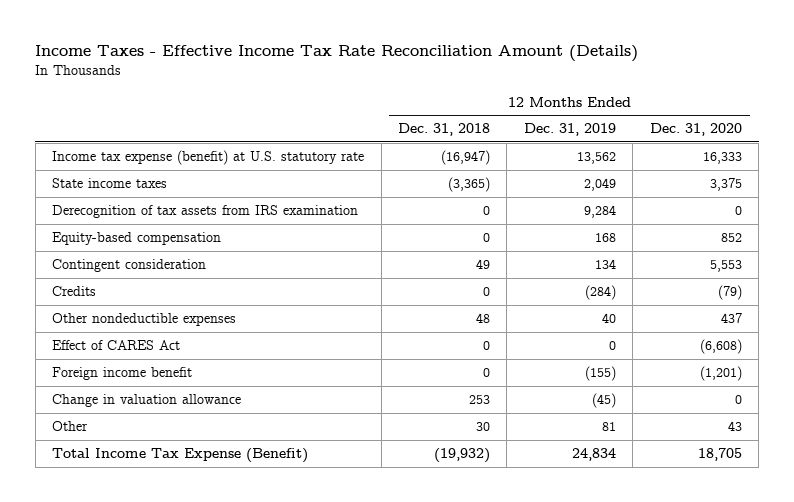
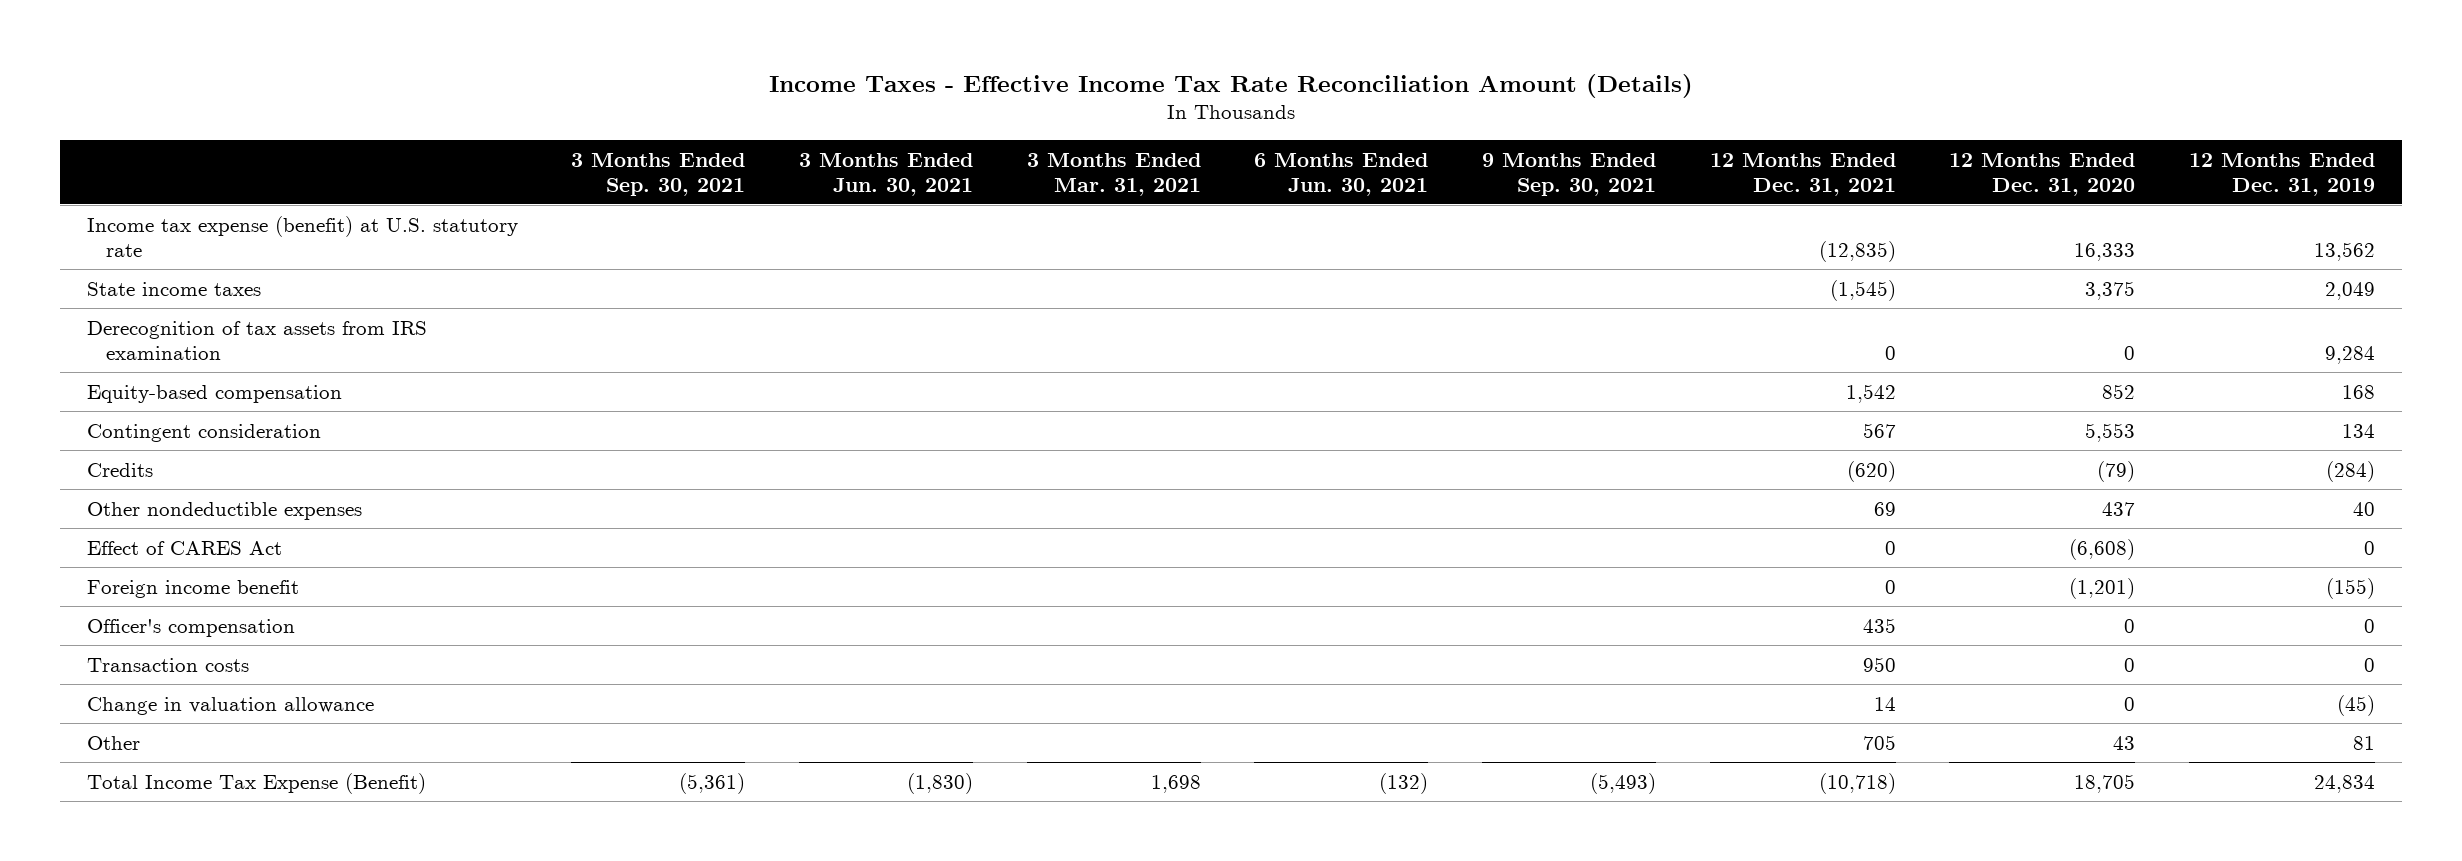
- | 12 Months Ended Dec. 31, 2018 | 12 Months Ended Dec. 31, 2019 | 12 Months Ended Dec. 31, 2020
+ | 3 Months Ended Sep. 30, 2021 | 3 Months Ended Jun. 30, 2021 | 3 Months Ended Mar. 31, 2021 | 6 Months Ended Jun. 30, 2021 | 9 Months Ended Sep. 30, 2021 | 12 Months Ended Dec. 31, 2021 | 12 Months Ended Dec. 31, 2020 | 12 Months Ended Dec. 31, 2019
+ Officer's compensation | | | | | | 435 | 0 | 0
+ Transaction costs | | | | | | 950 | 0 | 0

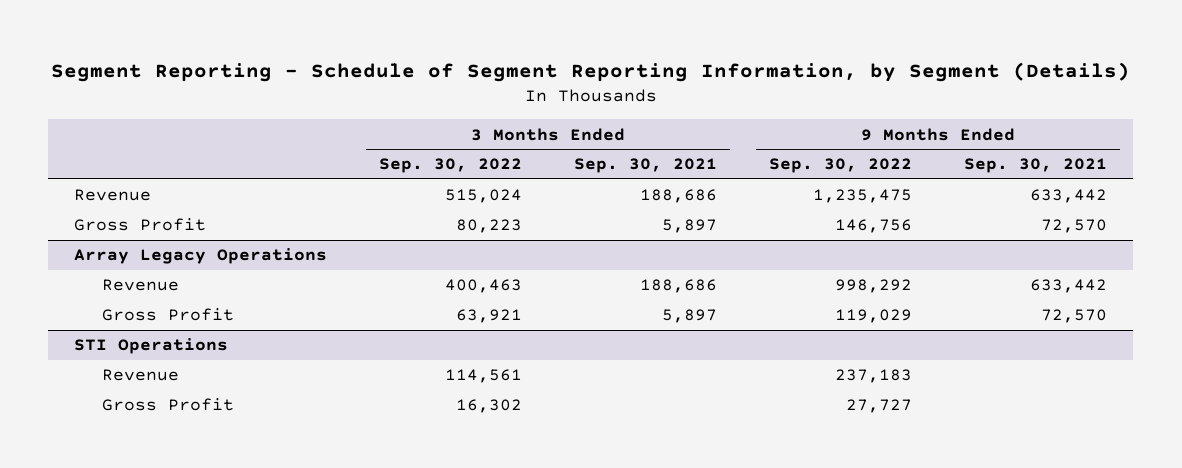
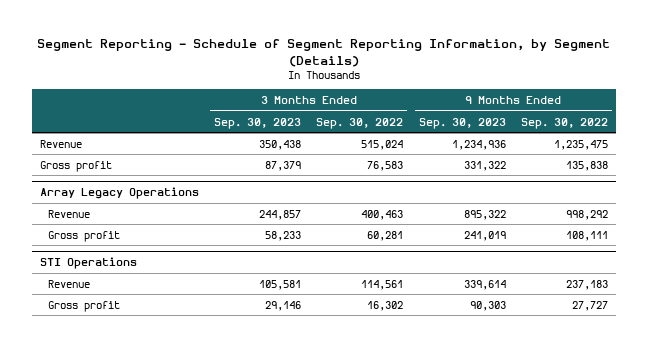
- | 3 Months Ended Sep. 30, 2022 | 3 Months Ended Sep. 30, 2021 | 9 Months Ended Sep. 30, 2022 | 9 Months Ended Sep. 30, 2021
+ | 3 Months Ended Sep. 30, 2023 | 3 Months Ended Sep. 30, 2022 | 9 Months Ended Sep. 30, 2023 | 9 Months Ended Sep. 30, 2022
- Gross Profit | 80,223 | 5,897 | 146,756 | 72,570
+ Gross profit | 87,379 | 76,583 | 331,322 | 135,838
@ Array Legacy Operations
- Gross Profit | 63,921 | 5,897 | 119,029 | 72,570
+ Gross profit | 58,233 | 60,281 | 241,019 | 108,111
@ STI Operations
- Gross Profit | 16,302 | | 27,727 |
+ Gross profit | 29,146 | 16,302 | 90,303 | 27,727

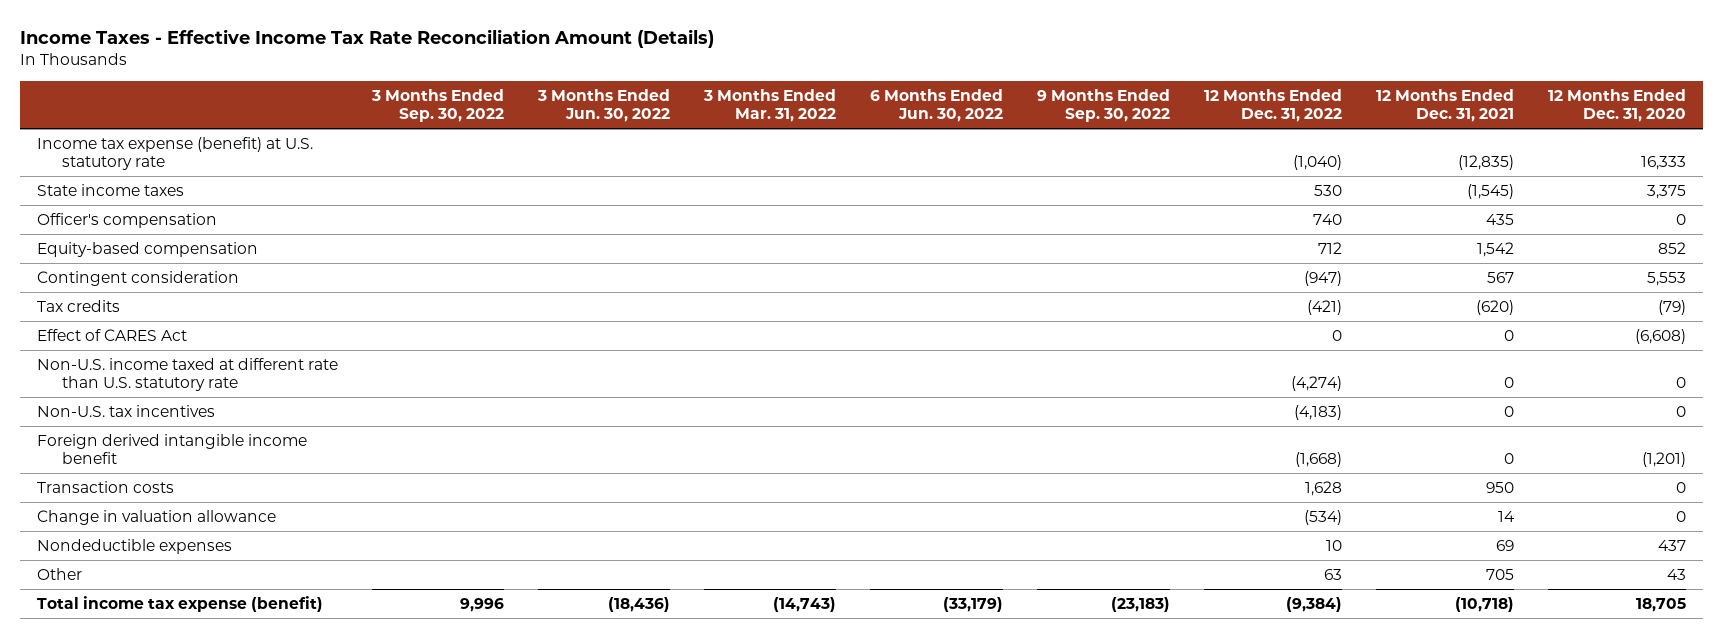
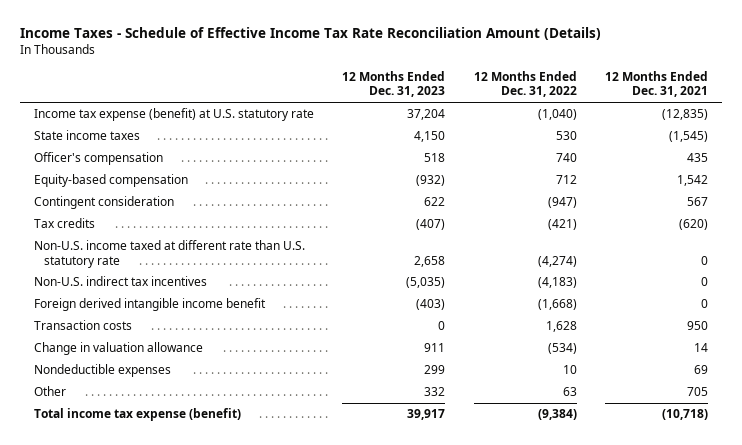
- Income Taxes - Effective Income Tax Rate Reconciliation Amount (Details)
+ Income Taxes - Schedule of Effective Income Tax Rate Reconciliation Amount (Details)
- | 3 Months Ended Sep. 30, 2022 | 3 Months Ended Jun. 30, 2022 | 3 Months Ended Mar. 31, 2022 | 6 Months Ended Jun. 30, 2022 | 9 Months Ended Sep. 30, 2022 | 12 Months Ended Dec. 31, 2022 | 12 Months Ended Dec. 31, 2021 | 12 Months Ended Dec. 31, 2020
+ | 12 Months Ended Dec. 31, 2023 | 12 Months Ended Dec. 31, 2022 | 12 Months Ended Dec. 31, 2021
- Effect of CARES Act | | | | | | 0 | 0 | (6,608)
- Non-U.S. tax incentives | | | | | | (4,183) | 0 | 0
+ Non-U.S. indirect tax incentives | (5,035) | (4,183) | 0

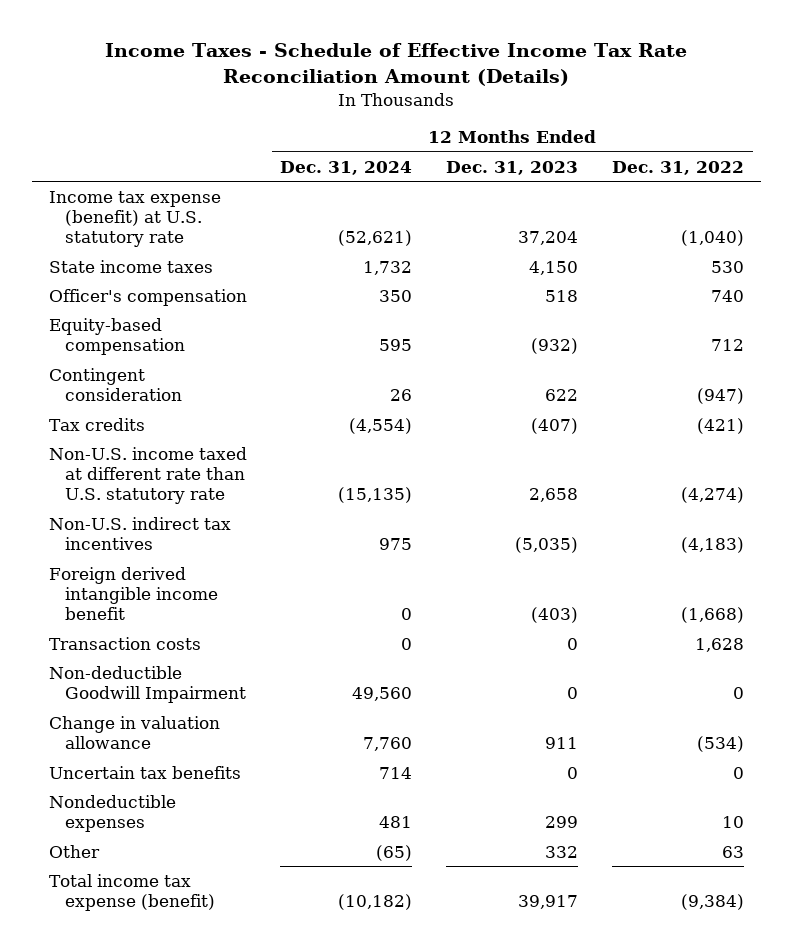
- | 12 Months Ended Dec. 31, 2023 | 12 Months Ended Dec. 31, 2022 | 12 Months Ended Dec. 31, 2021
+ | 12 Months Ended Dec. 31, 2024 | 12 Months Ended Dec. 31, 2023 | 12 Months Ended Dec. 31, 2022
+ Non-deductible Goodwill Impairment | 49,560 | 0 | 0
+ Uncertain tax benefits | 714 | 0 | 0

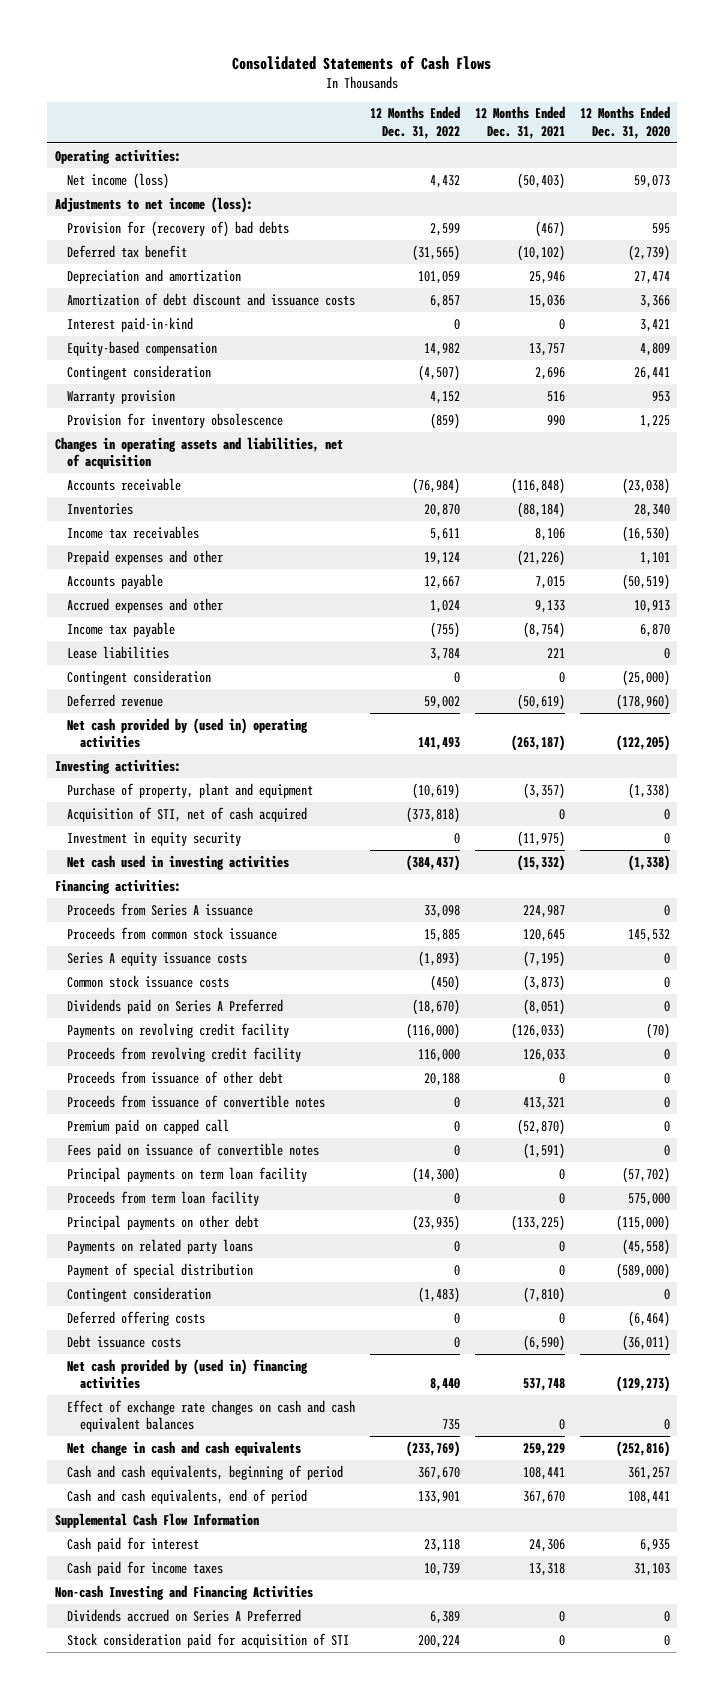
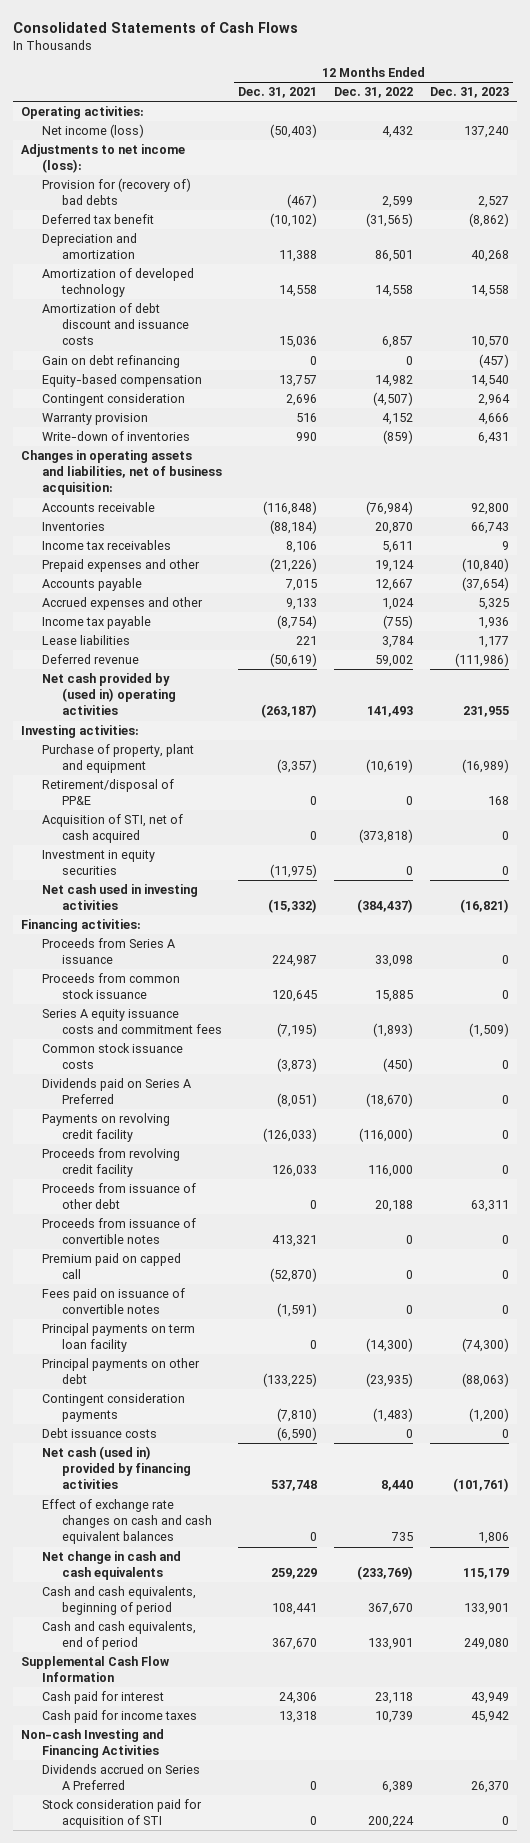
- | 12 Months Ended Dec. 31, 2022 | 12 Months Ended Dec. 31, 2021 | 12 Months Ended Dec. 31, 2020
+ | 12 Months Ended Dec. 31, 2021 | 12 Months Ended Dec. 31, 2022 | 12 Months Ended Dec. 31, 2023
- Depreciation and amortization | 101,059 | 25,946 | 27,474
+ Depreciation and amortization | 11,388 | 86,501 | 40,268
+ Amortization of developed technology | 14,558 | 14,558 | 14,558
- Interest paid-in-kind | 0 | 0 | 3,421
+ Gain on debt refinancing | 0 | 0 | (457)
- Provision for inventory obsolescence | (859) | 990 | 1,225
- Changes in operating assets and liabilities, net of acquisition
+ Write-down of inventories | 990 | (859) | 6,431
+ Changes in operating assets and liabilities, net of business acquisition:
- Contingent consideration | 0 | 0 | (25,000)
+ Retirement/disposal of PP&E | 0 | 0 | 168
- Investment in equity security | 0 | (11,975) | 0
+ Investment in equity securities | (11,975) | 0 | 0
- Series A equity issuance costs | (1,893) | (7,195) | 0
+ Series A equity issuance costs and commitment fees | (7,195) | (1,893) | (1,509)
- Proceeds from term loan facility | 0 | 0 | 575,000
- Payments on related party loans | 0 | 0 | (45,558)
- Payment of special distribution | 0 | 0 | (589,000)
- Contingent consideration | (1,483) | (7,810) | 0
- Deferred offering costs | 0 | 0 | (6,464)
+ Contingent consideration payments | (7,810) | (1,483) | (1,200)
- Net cash provided by (used in) financing activities | 8,440 | 537,748 | (129,273)
+ Net cash (used in) provided by financing activities | 537,748 | 8,440 | (101,761)

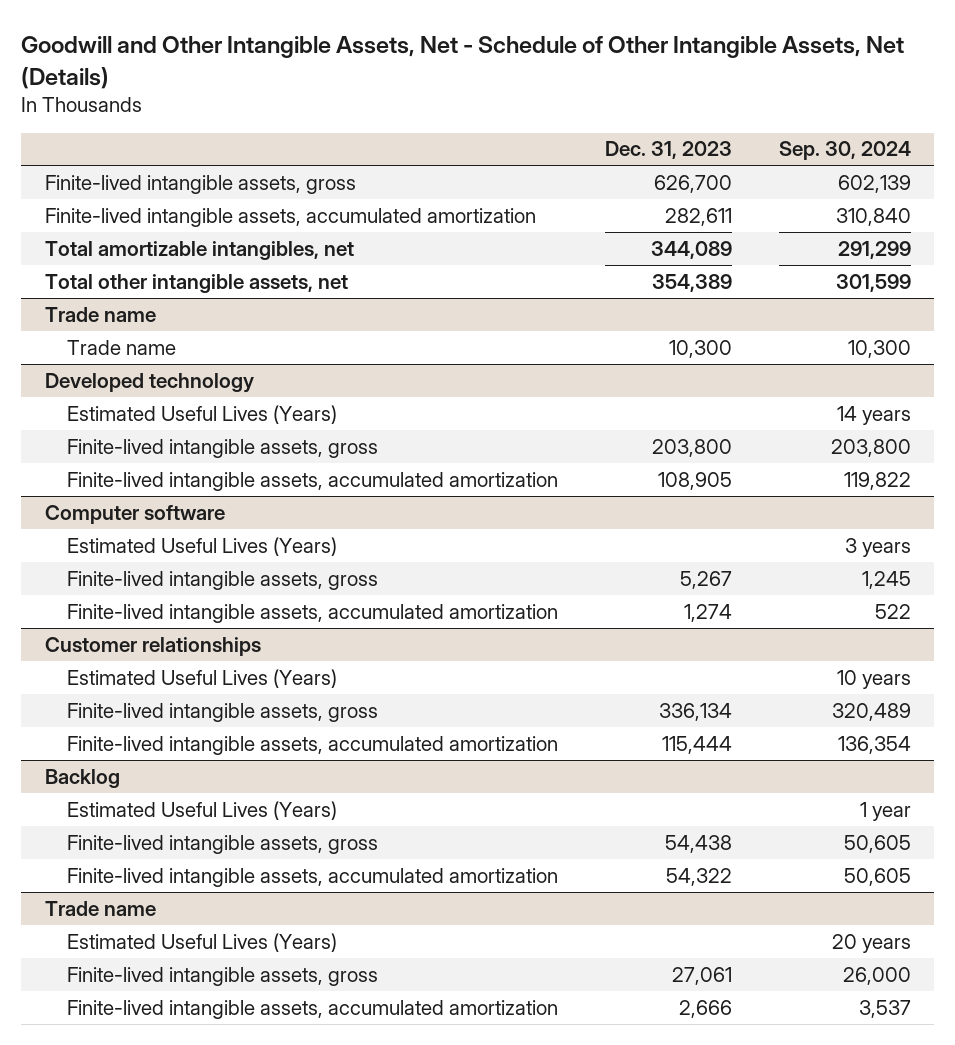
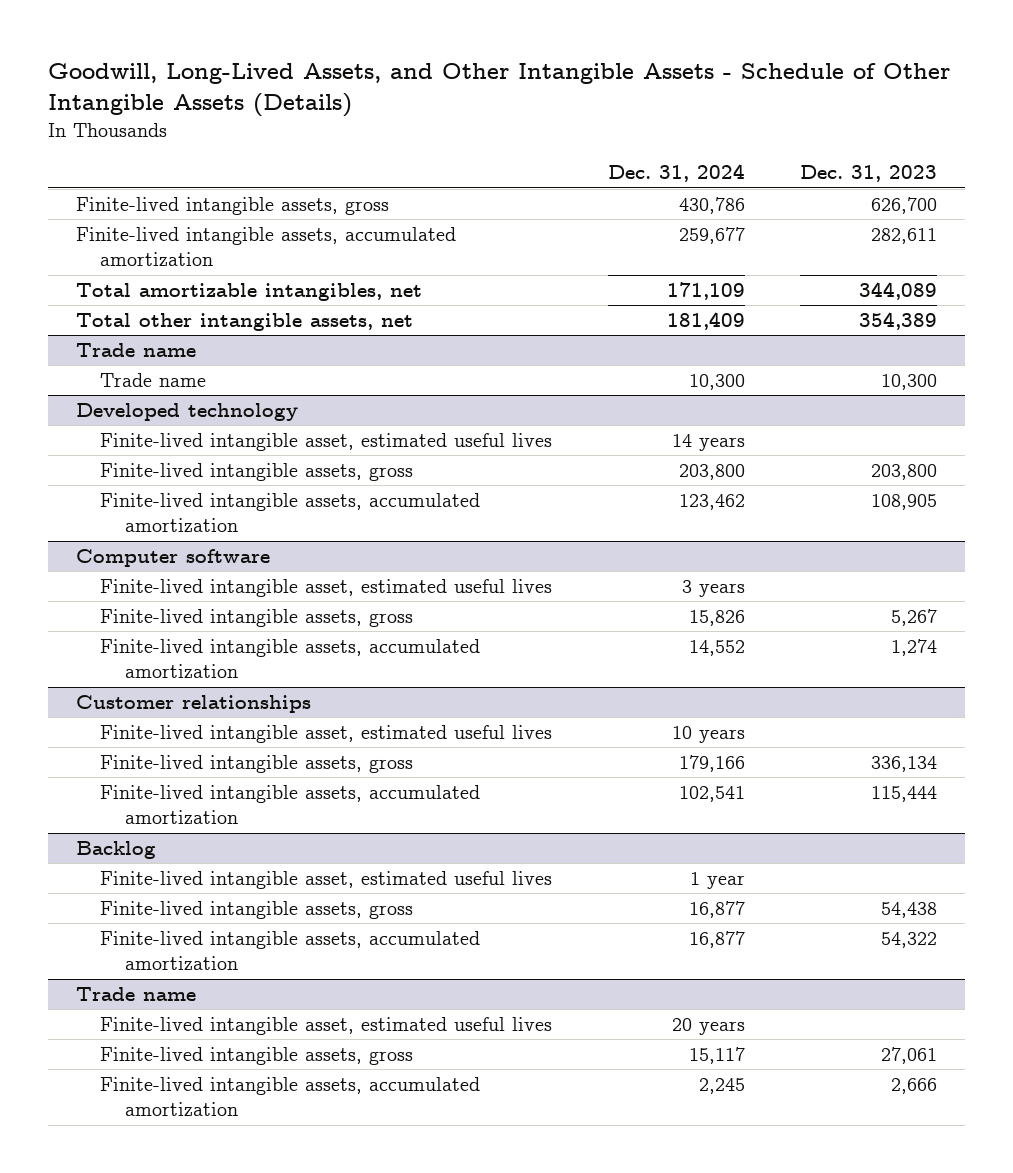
- Goodwill and Other Intangible Assets, Net - Schedule of Other Intangible Assets, Net (Details)
+ Goodwill, Long-Lived Assets, and Other Intangible Assets - Schedule of Other Intangible Assets (Details)
- | Dec. 31, 2023 | Sep. 30, 2024
+ | Dec. 31, 2024 | Dec. 31, 2023
@ Developed technology
- Estimated Useful Lives (Years) | | 14 years
+ Finite-lived intangible asset, estimated useful lives | 14 years |
@ Computer software
- Estimated Useful Lives (Years) | | 3 years
+ Finite-lived intangible asset, estimated useful lives | 3 years |
@ Customer relationships
- Estimated Useful Lives (Years) | | 10 years
+ Finite-lived intangible asset, estimated useful lives | 10 years |
@ Backlog
- Estimated Useful Lives (Years) | | 1 year
+ Finite-lived intangible asset, estimated useful lives | 1 year |
@ Trade name
- Estimated Useful Lives (Years) | | 20 years
+ Finite-lived intangible asset, estimated useful lives | 20 years |

